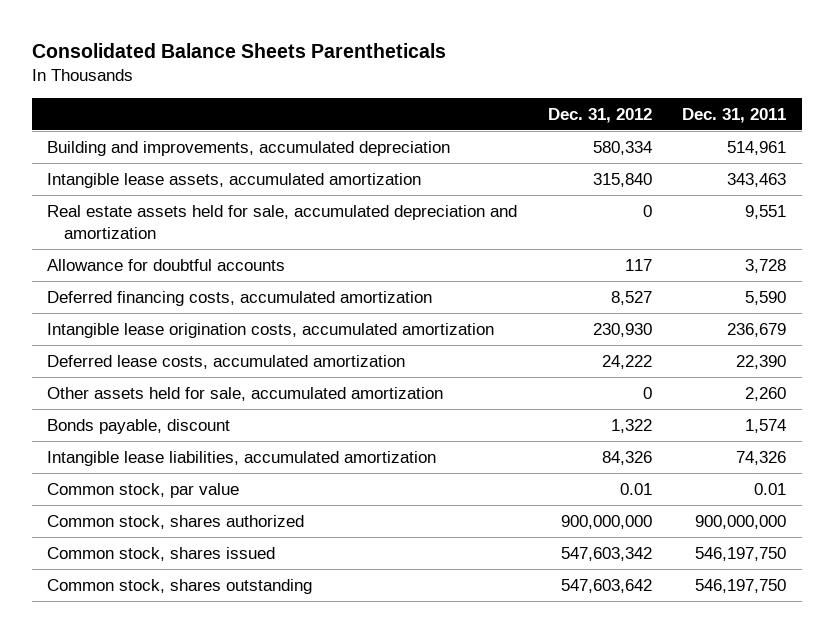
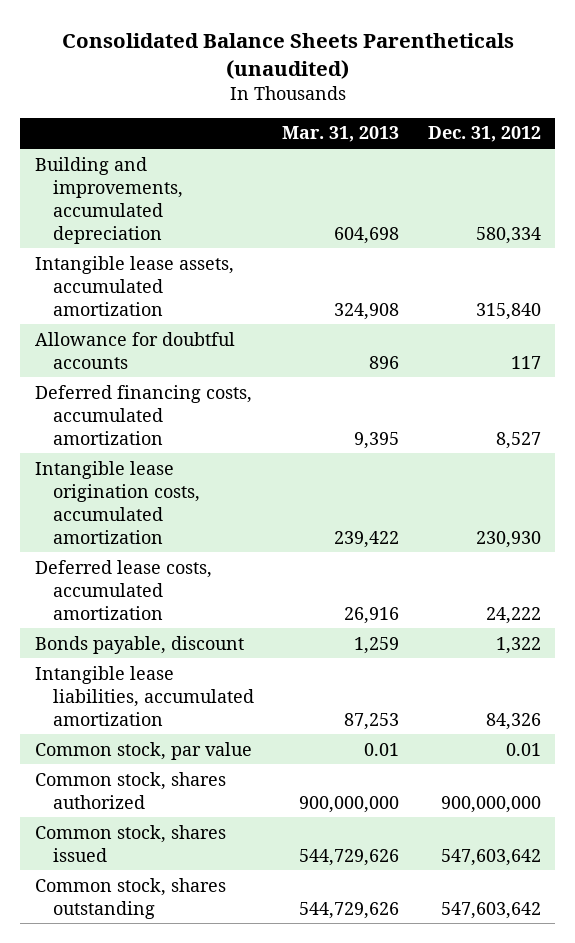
- Consolidated Balance Sheets Parentheticals
+ Consolidated Balance Sheets Parentheticals (unaudited)
- | Dec. 31, 2012 | Dec. 31, 2011
+ | Mar. 31, 2013 | Dec. 31, 2012
- Real estate assets held for sale, accumulated depreciation and amortization | 0 | 9,551
- Other assets held for sale, accumulated amortization | 0 | 2,260
- Common stock, shares issued | 547,603,342 | 546,197,750
+ Common stock, shares issued | 544,729,626 | 547,603,642

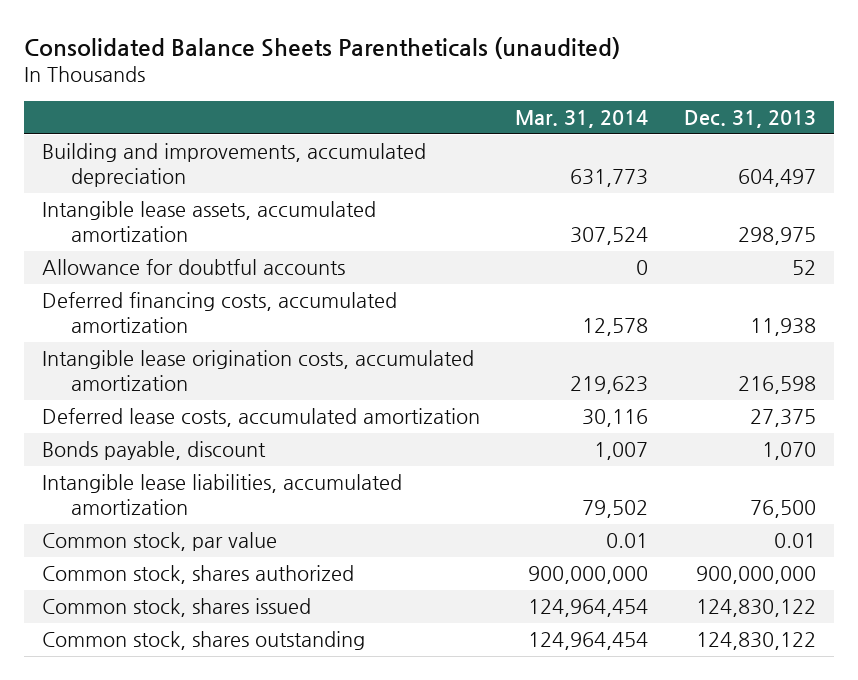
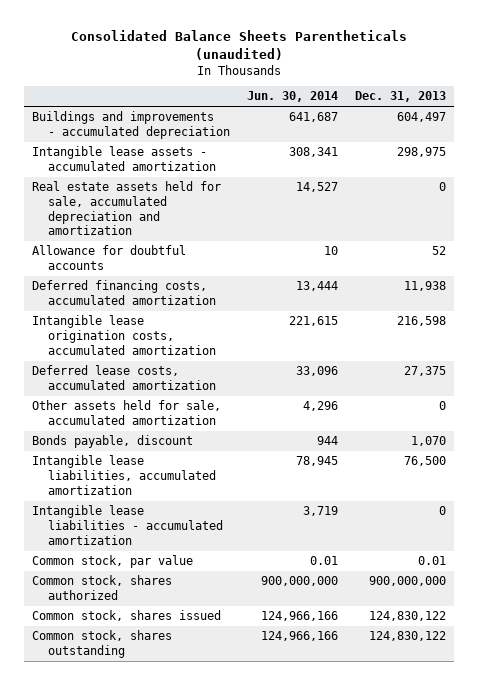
- | Mar. 31, 2014 | Dec. 31, 2013
+ | Jun. 30, 2014 | Dec. 31, 2013
- Building and improvements, accumulated depreciation | 631,773 | 604,497
- Intangible lease assets, accumulated amortization | 307,524 | 298,975
+ Buildings and improvements - accumulated depreciation | 641,687 | 604,497
+ Intangible lease assets - accumulated amortization | 308,341 | 298,975
+ Real estate assets held for sale, accumulated depreciation and amortization | 14,527 | 0
+ Other assets held for sale, accumulated amortization | 4,296 | 0
+ Intangible lease liabilities - accumulated amortization | 3,719 | 0

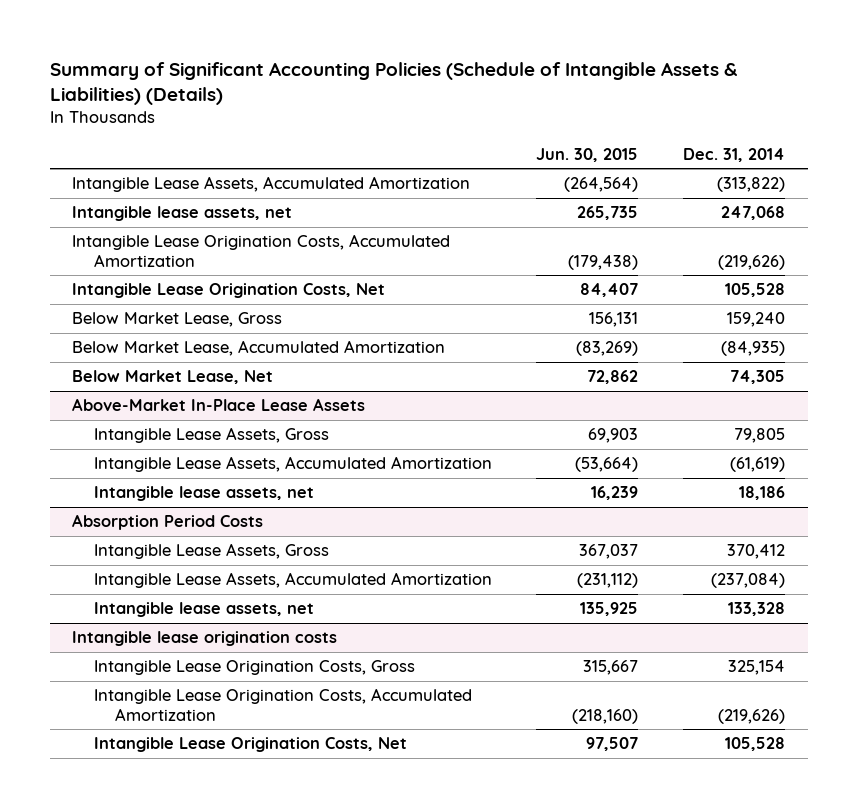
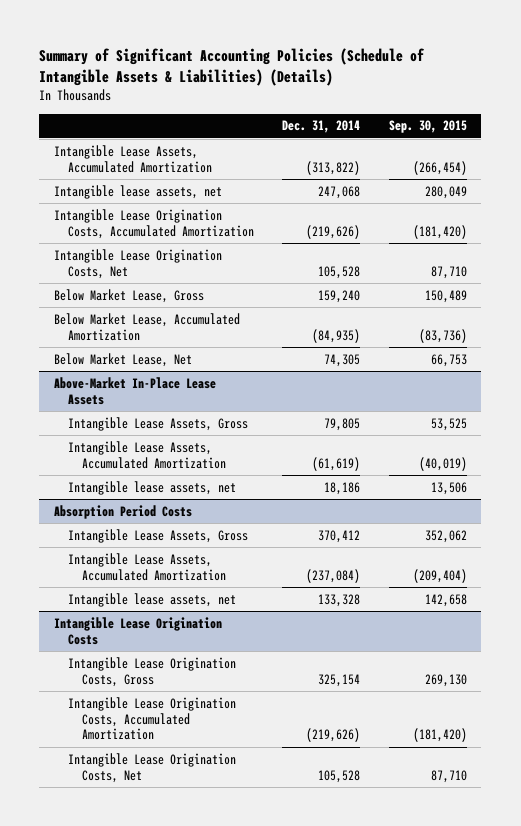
- | Jun. 30, 2015 | Dec. 31, 2014
+ | Dec. 31, 2014 | Sep. 30, 2015
- Intangible lease origination costs
+ Intangible Lease Origination Costs

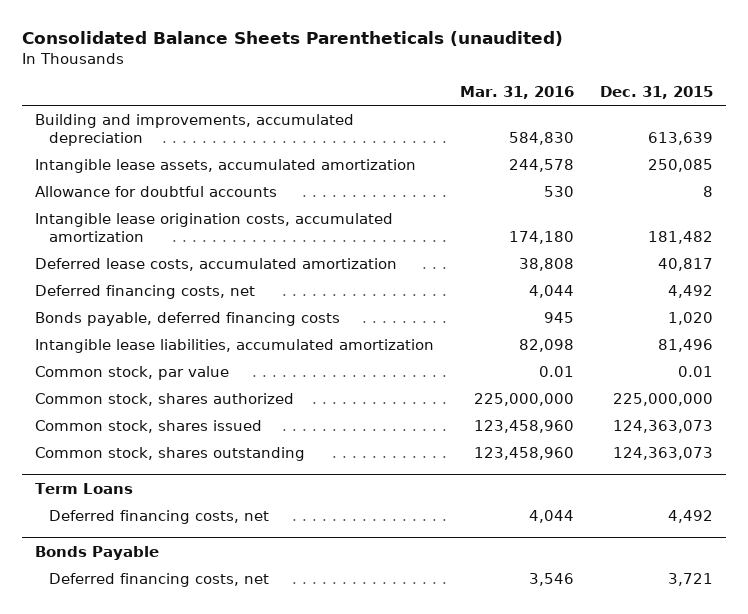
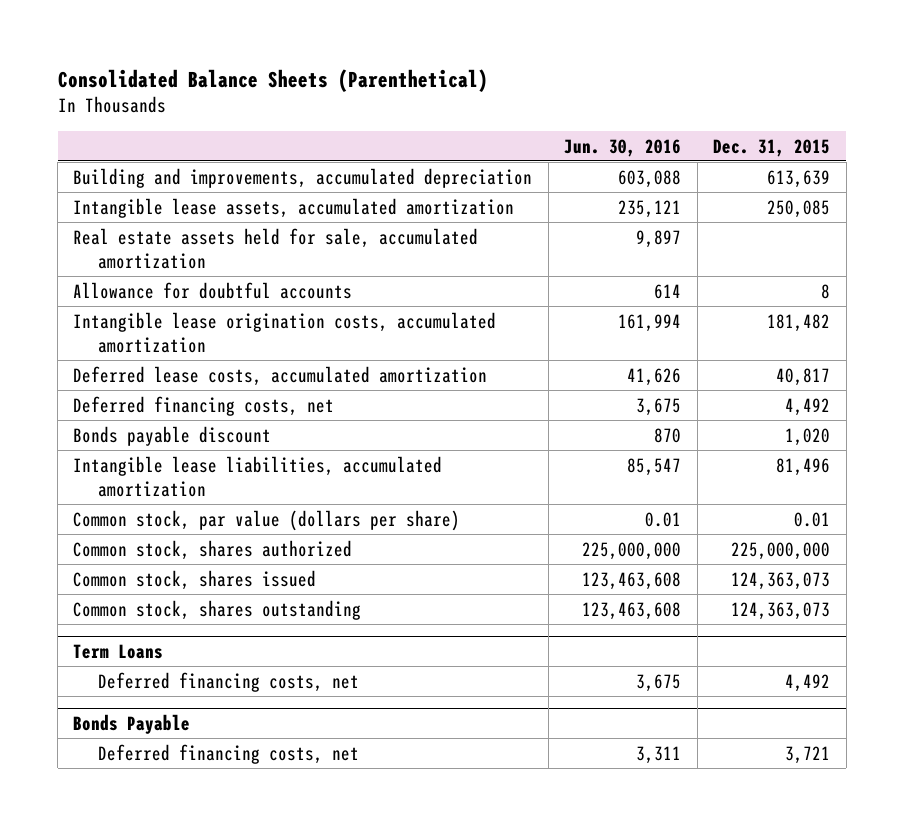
- Consolidated Balance Sheets Parentheticals (unaudited)
+ Consolidated Balance Sheets (Parenthetical)
- | Mar. 31, 2016 | Dec. 31, 2015
+ | Jun. 30, 2016 | Dec. 31, 2015
+ Real estate assets held for sale, accumulated amortization | 9,897 |
- Bonds payable, deferred financing costs | 945 | 1,020
+ Bonds payable discount | 870 | 1,020
- Common stock, par value | 0.01 | 0.01
+ Common stock, par value (dollars per share) | 0.01 | 0.01

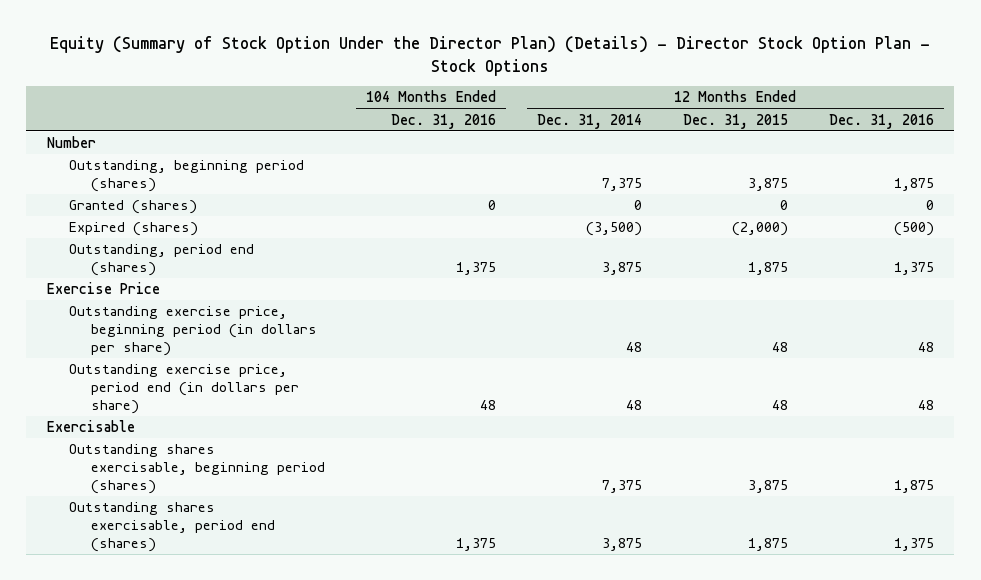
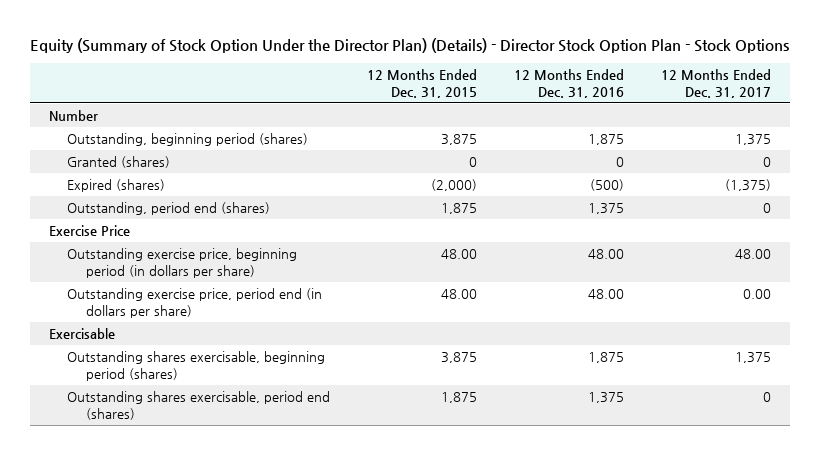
- | 104 Months Ended Dec. 31, 2016 | 12 Months Ended Dec. 31, 2014 | 12 Months Ended Dec. 31, 2015 | 12 Months Ended Dec. 31, 2016
+ | 12 Months Ended Dec. 31, 2015 | 12 Months Ended Dec. 31, 2016 | 12 Months Ended Dec. 31, 2017
- Outstanding exercise price, beginning period (in dollars per share) | | 48 | 48 | 48
- Outstanding exercise price, period end (in dollars per share) | 48 | 48 | 48 | 48
+ Outstanding exercise price, beginning period (in dollars per share) | 48.00 | 48.00 | 48.00
+ Outstanding exercise price, period end (in dollars per share) | 48.00 | 48.00 | 0.00

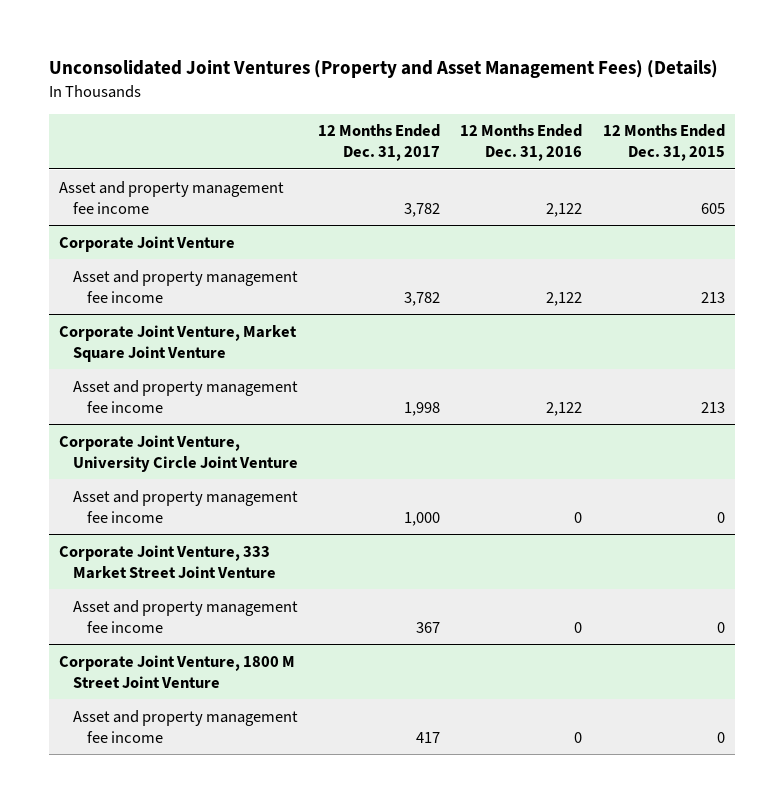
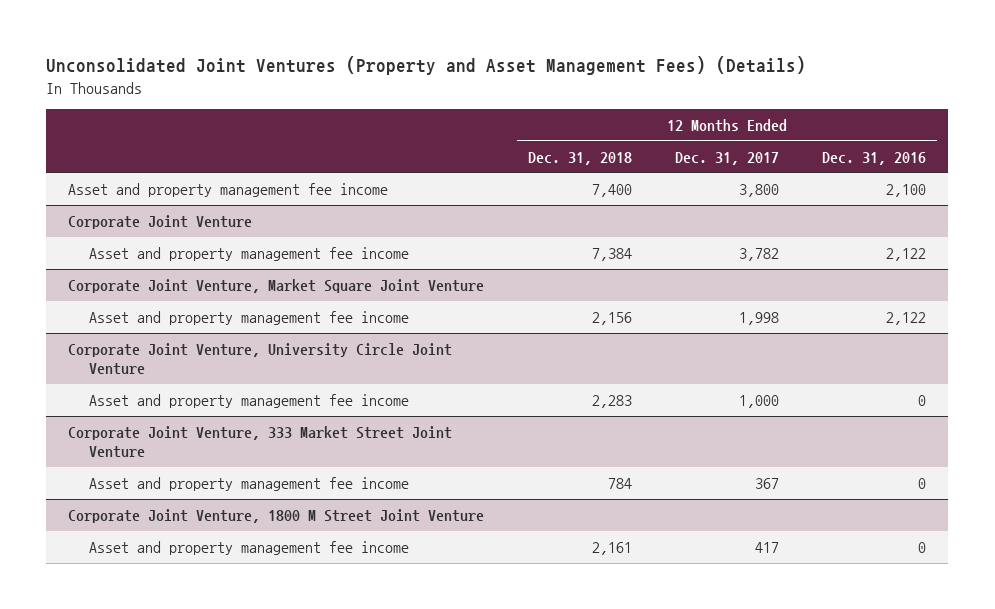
- | 12 Months Ended Dec. 31, 2017 | 12 Months Ended Dec. 31, 2016 | 12 Months Ended Dec. 31, 2015
+ | 12 Months Ended Dec. 31, 2018 | 12 Months Ended Dec. 31, 2017 | 12 Months Ended Dec. 31, 2016
- Asset and property management fee income | 3,782 | 2,122 | 605
+ Asset and property management fee income | 7,400 | 3,800 | 2,100

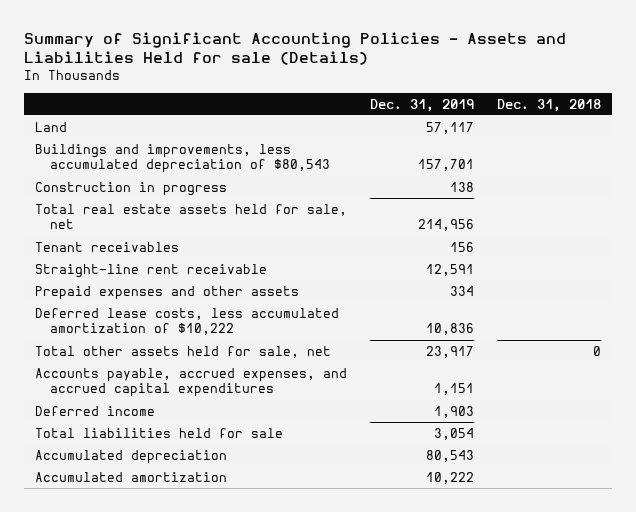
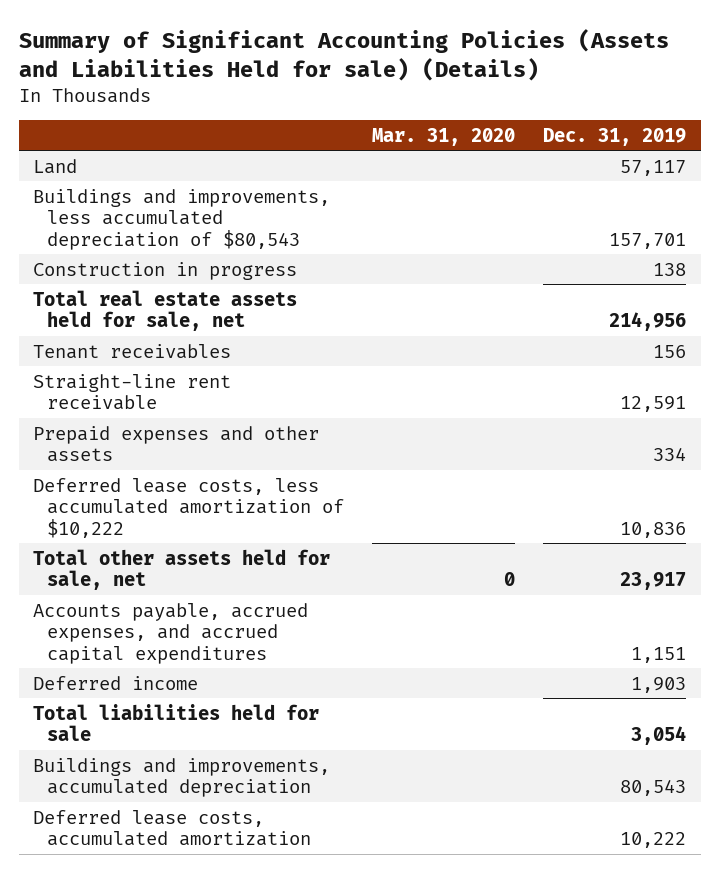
- Summary of Significant Accounting Policies - Assets and Liabilities Held for sale (Details)
+ Summary of Significant Accounting Policies (Assets and Liabilities Held for sale) (Details)
- | Dec. 31, 2019 | Dec. 31, 2018
+ | Mar. 31, 2020 | Dec. 31, 2019
- Accumulated depreciation | 80,543 |
- Accumulated amortization | 10,222 |
+ Buildings and improvements, accumulated depreciation | | 80,543
+ Deferred lease costs, accumulated amortization | | 10,222

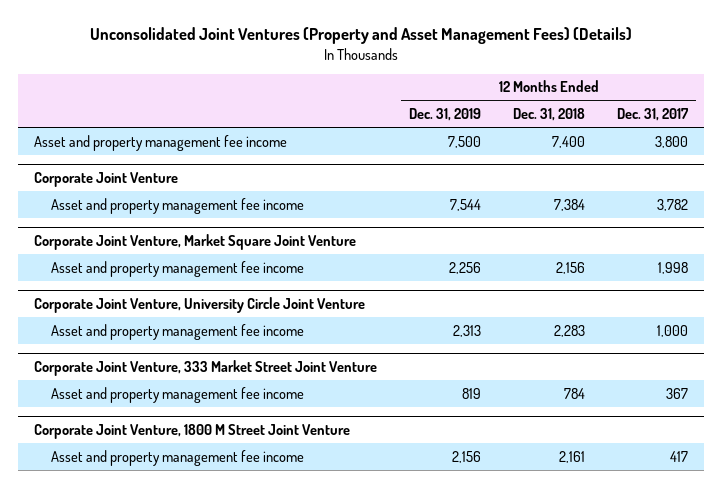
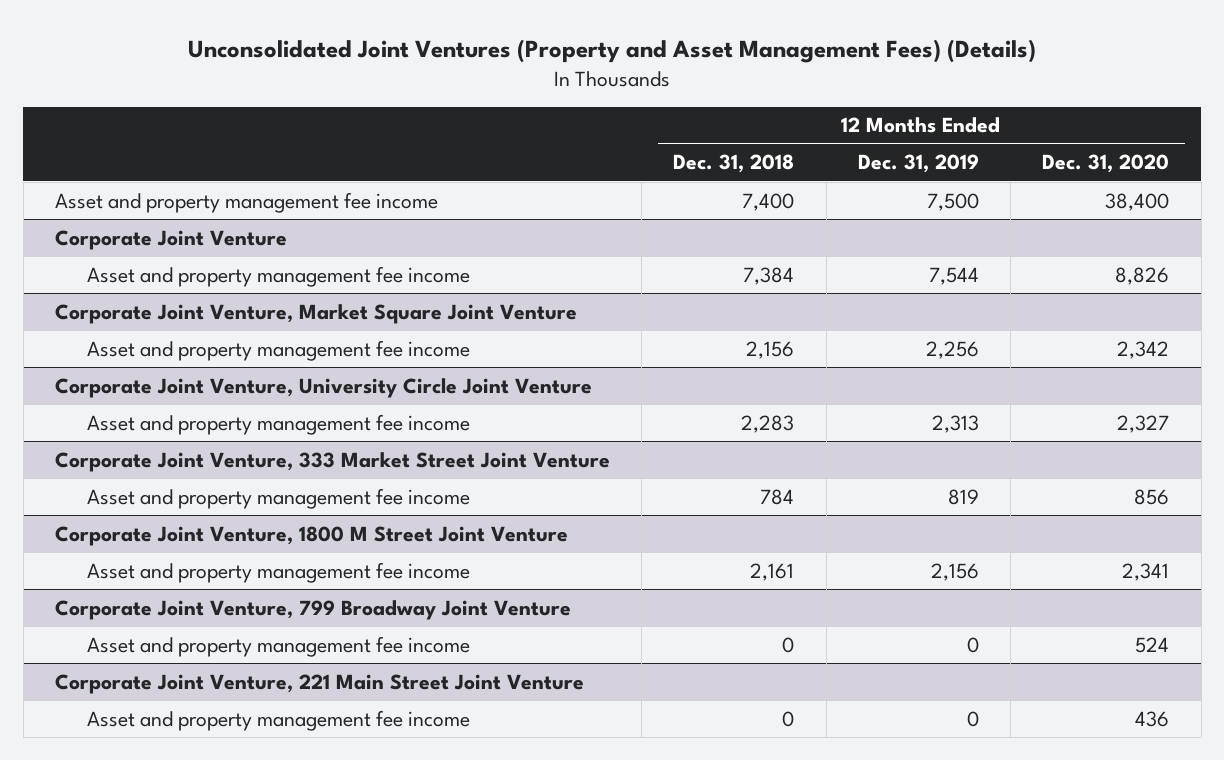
- | 12 Months Ended Dec. 31, 2019 | 12 Months Ended Dec. 31, 2018 | 12 Months Ended Dec. 31, 2017
+ | 12 Months Ended Dec. 31, 2018 | 12 Months Ended Dec. 31, 2019 | 12 Months Ended Dec. 31, 2020
+ Corporate Joint Venture, 799 Broadway Joint Venture
+ Asset and property management fee income | 0 | 0 | 524
+ Corporate Joint Venture, 221 Main Street Joint Venture
+ Asset and property management fee income | 0 | 0 | 436

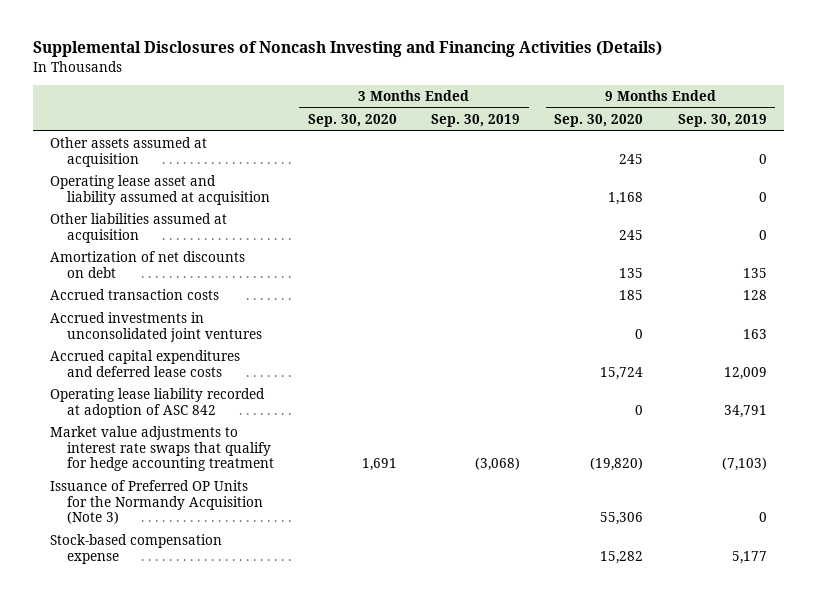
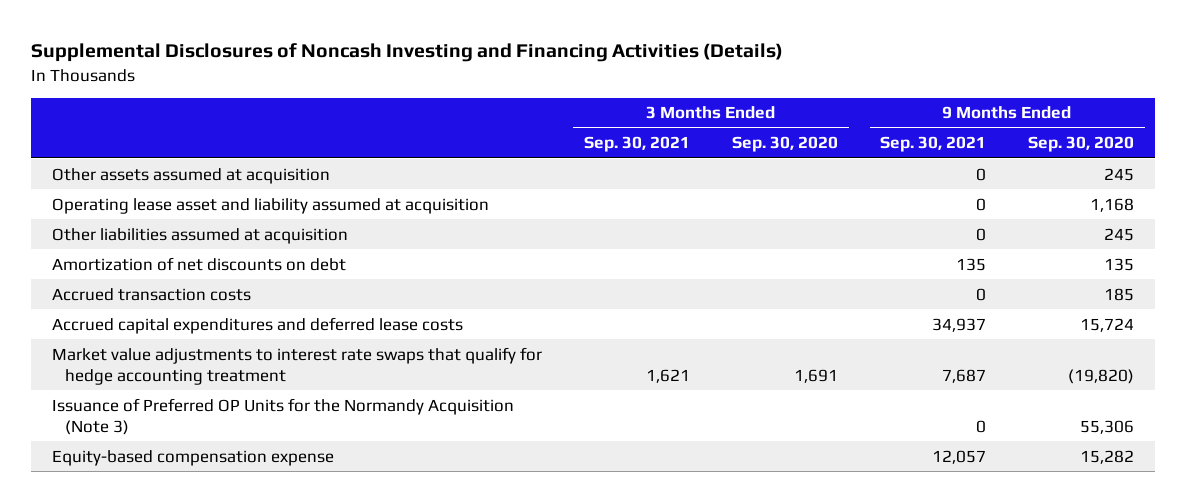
- | 3 Months Ended Sep. 30, 2020 | 3 Months Ended Sep. 30, 2019 | 9 Months Ended Sep. 30, 2020 | 9 Months Ended Sep. 30, 2019
+ | 3 Months Ended Sep. 30, 2021 | 3 Months Ended Sep. 30, 2020 | 9 Months Ended Sep. 30, 2021 | 9 Months Ended Sep. 30, 2020
- Accrued investments in unconsolidated joint ventures | | | 0 | 163
- Operating lease liability recorded at adoption of ASC 842 | | | 0 | 34,791
- Stock-based compensation expense | | | 15,282 | 5,177
+ Equity-based compensation expense | | | 12,057 | 15,282

